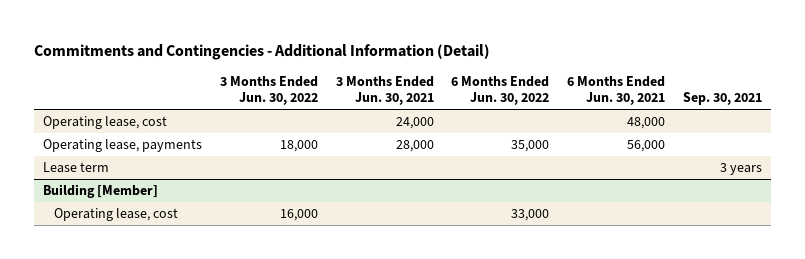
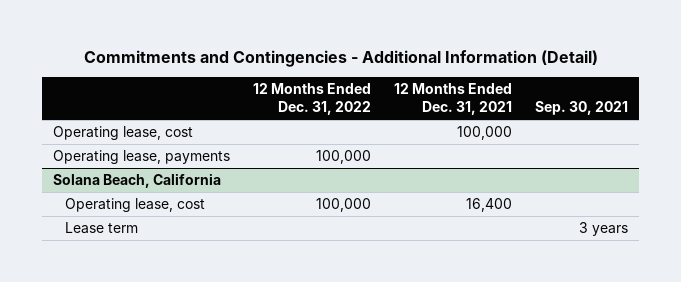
- | 3 Months Ended Jun. 30, 2022 | 3 Months Ended Jun. 30, 2021 | 6 Months Ended Jun. 30, 2022 | 6 Months Ended Jun. 30, 2021 | Sep. 30, 2021
+ | 12 Months Ended Dec. 31, 2022 | 12 Months Ended Dec. 31, 2021 | Sep. 30, 2021
- Lease term | | | | | 3 years
- Building [Member]
+ Solana Beach, California
+ Lease term | | | 3 years

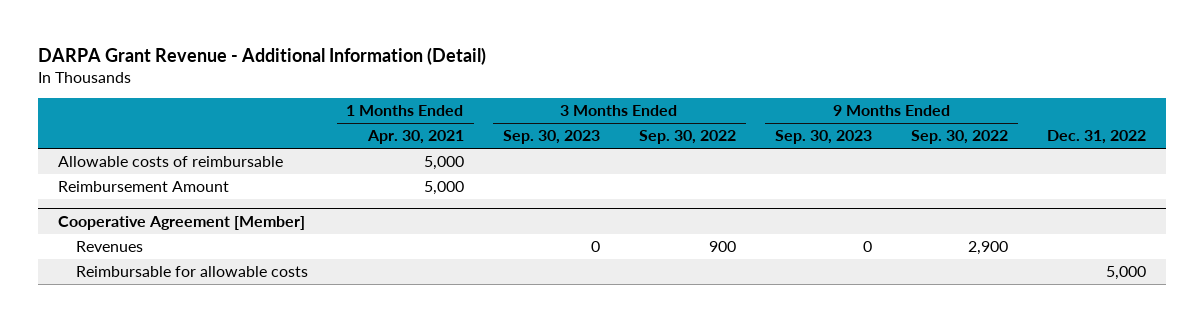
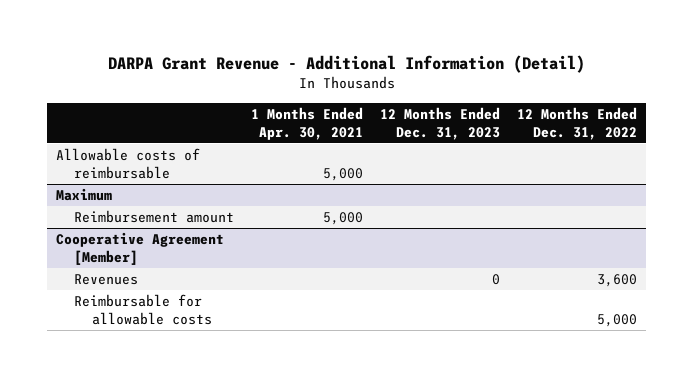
- | 1 Months Ended Apr. 30, 2021 | 3 Months Ended Sep. 30, 2023 | 3 Months Ended Sep. 30, 2022 | 9 Months Ended Sep. 30, 2023 | 9 Months Ended Sep. 30, 2022 | Dec. 31, 2022
+ | 1 Months Ended Apr. 30, 2021 | 12 Months Ended Dec. 31, 2023 | 12 Months Ended Dec. 31, 2022
- Reimbursement Amount | 5,000 | | | | |
+ Maximum
+ Reimbursement amount | 5,000 | |

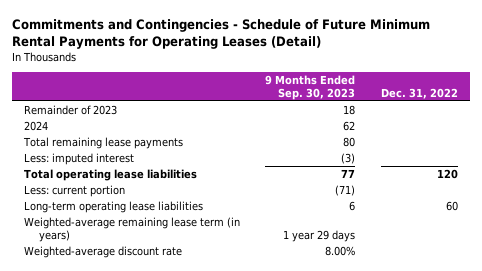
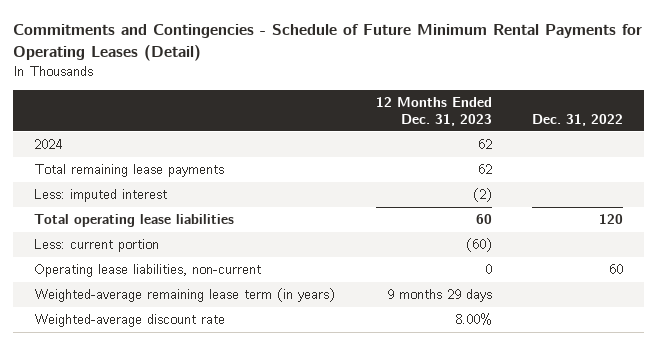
- | 9 Months Ended Sep. 30, 2023 | Dec. 31, 2022
+ | 12 Months Ended Dec. 31, 2023 | Dec. 31, 2022
- Remainder of 2023 | 18 |
- Long-term operating lease liabilities | 6 | 60
+ Operating lease liabilities, non-current | 0 | 60

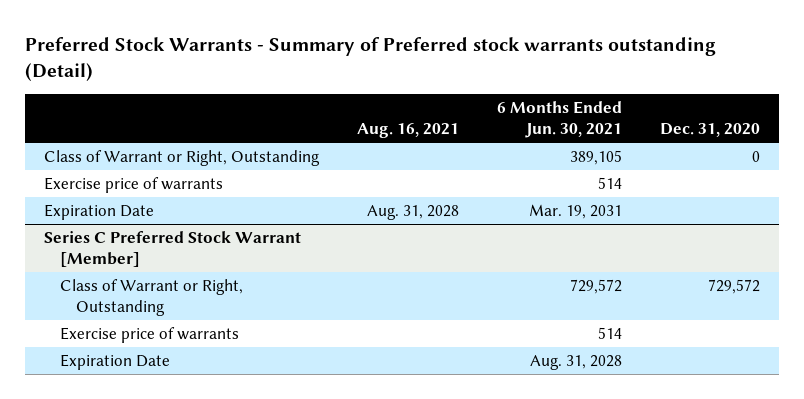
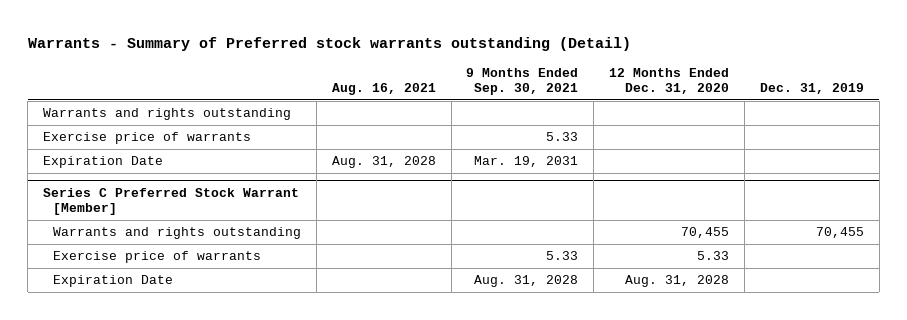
- Preferred Stock Warrants - Summary of Preferred stock warrants outstanding (Detail)
+ Warrants - Summary of Preferred stock warrants outstanding (Detail)
- | Aug. 16, 2021 | 6 Months Ended Jun. 30, 2021 | Dec. 31, 2020
+ | Aug. 16, 2021 | 9 Months Ended Sep. 30, 2021 | 12 Months Ended Dec. 31, 2020 | Dec. 31, 2019
- Class of Warrant or Right, Outstanding | | 389,105 | 0
+ Warrants and rights outstanding
@ Series C Preferred Stock Warrant [Member]
- Class of Warrant or Right, Outstanding | | 729,572 | 729,572
+ Warrants and rights outstanding | | | 70,455 | 70,455

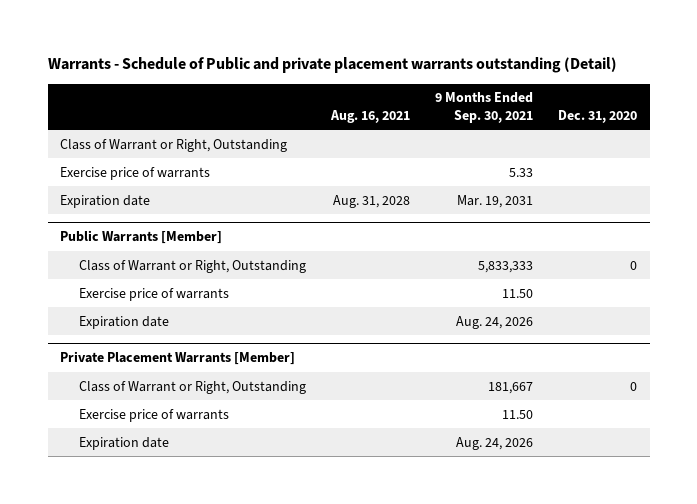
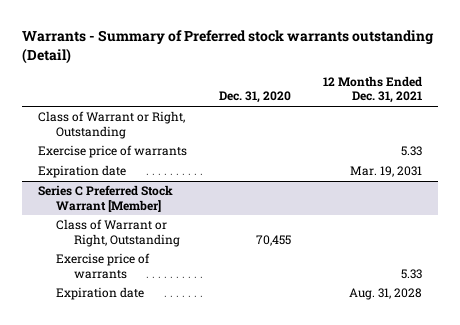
- Warrants - Schedule of Public and private placement warrants outstanding (Detail)
+ Warrants - Summary of Preferred stock warrants outstanding (Detail)
- | Aug. 16, 2021 | 9 Months Ended Sep. 30, 2021 | Dec. 31, 2020
+ | Dec. 31, 2020 | 12 Months Ended Dec. 31, 2021
- Public Warrants [Member]
- Class of Warrant or Right, Outstanding | | 5,833,333 | 0
- Exercise price of warrants | | 11.50 |
- Expiration date | | Aug. 24, 2026 |
- Private Placement Warrants [Member]
- Class of Warrant or Right, Outstanding | | 181,667 | 0
- Exercise price of warrants | | 11.50 |
- Expiration date | | Aug. 24, 2026 |
+ Series C Preferred Stock Warrant [Member]
+ Class of Warrant or Right, Outstanding | 70,455 |
+ Exercise price of warrants | | 5.33
+ Expiration date | | Aug. 31, 2028

